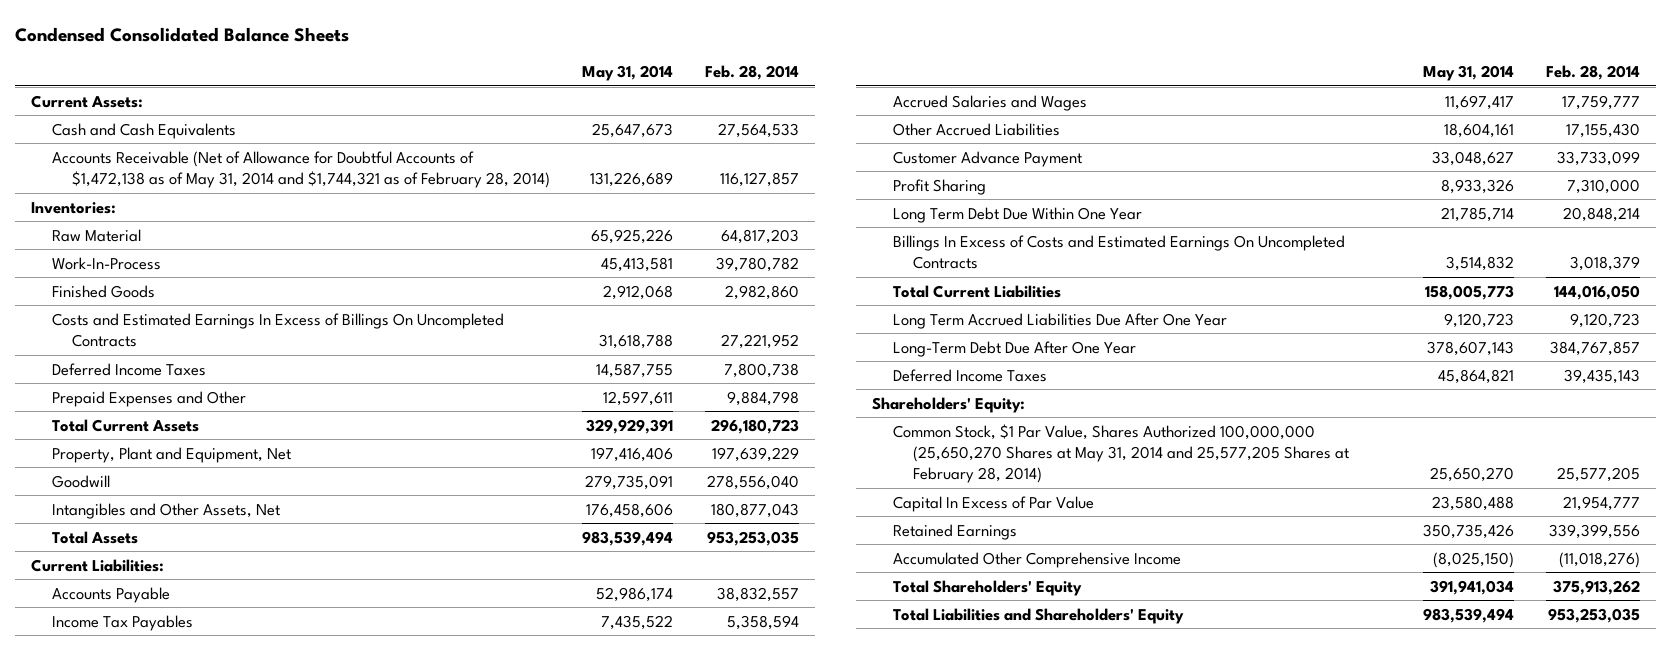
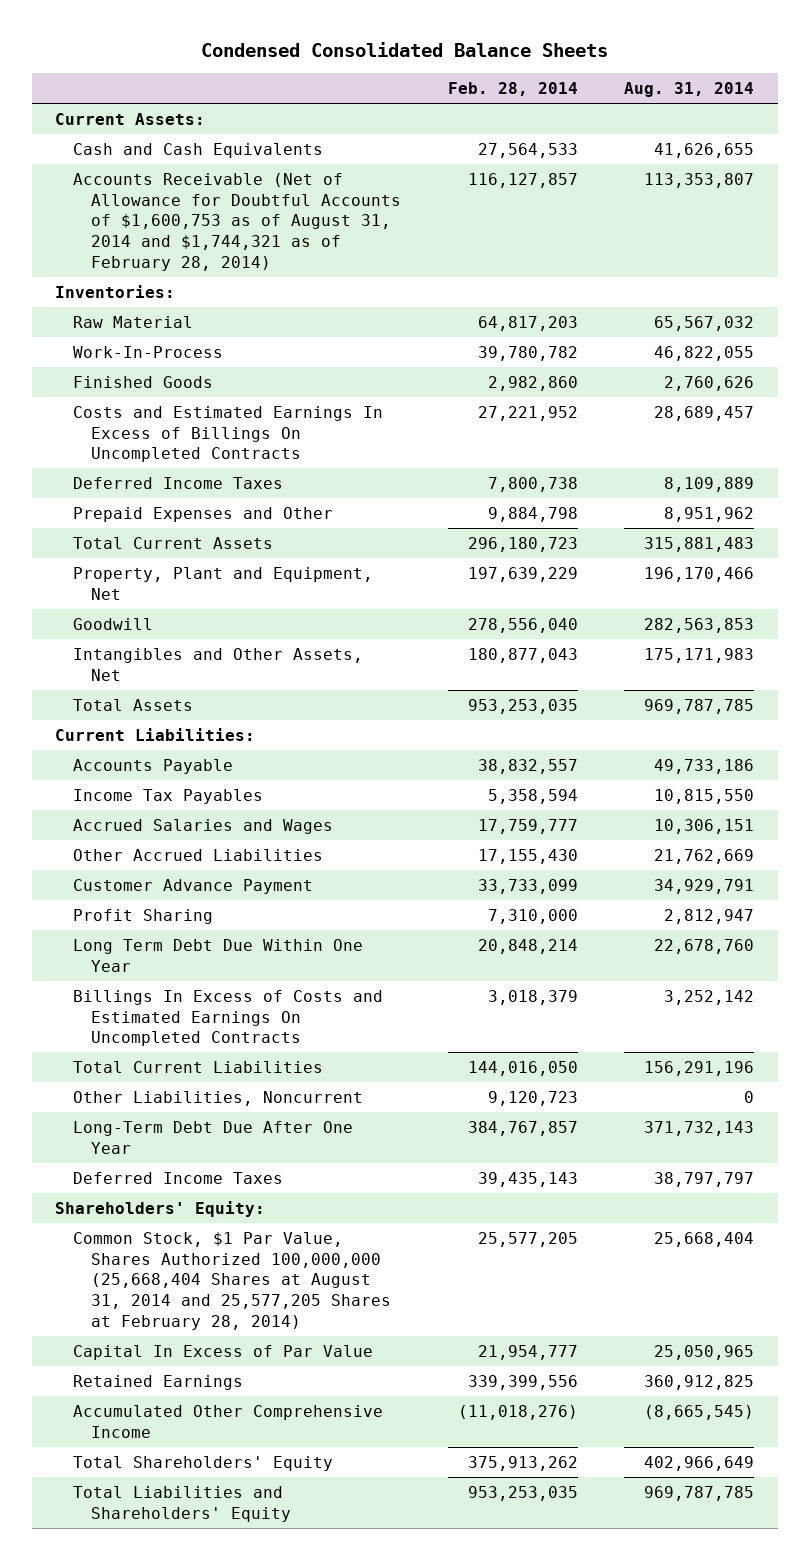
- | May 31, 2014 | Feb. 28, 2014
+ | Feb. 28, 2014 | Aug. 31, 2014
- Accounts Receivable (Net of Allowance for Doubtful Accounts of $1,472,138 as of May 31, 2014 and $1,744,321 as of February 28, 2014) | 131,226,689 | 116,127,857
+ Accounts Receivable (Net of Allowance for Doubtful Accounts of $1,600,753 as of August 31, 2014 and $1,744,321 as of February 28, 2014) | 116,127,857 | 113,353,807
- Long Term Accrued Liabilities Due After One Year | 9,120,723 | 9,120,723
+ Other Liabilities, Noncurrent | 9,120,723 | 0
- Common Stock, $1 Par Value, Shares Authorized 100,000,000 (25,650,270 Shares at May 31, 2014 and 25,577,205 Shares at February 28, 2014) | 25,650,270 | 25,577,205
+ Common Stock, $1 Par Value, Shares Authorized 100,000,000 (25,668,404 Shares at August 31, 2014 and 25,577,205 Shares at February 28, 2014) | 25,577,205 | 25,668,404

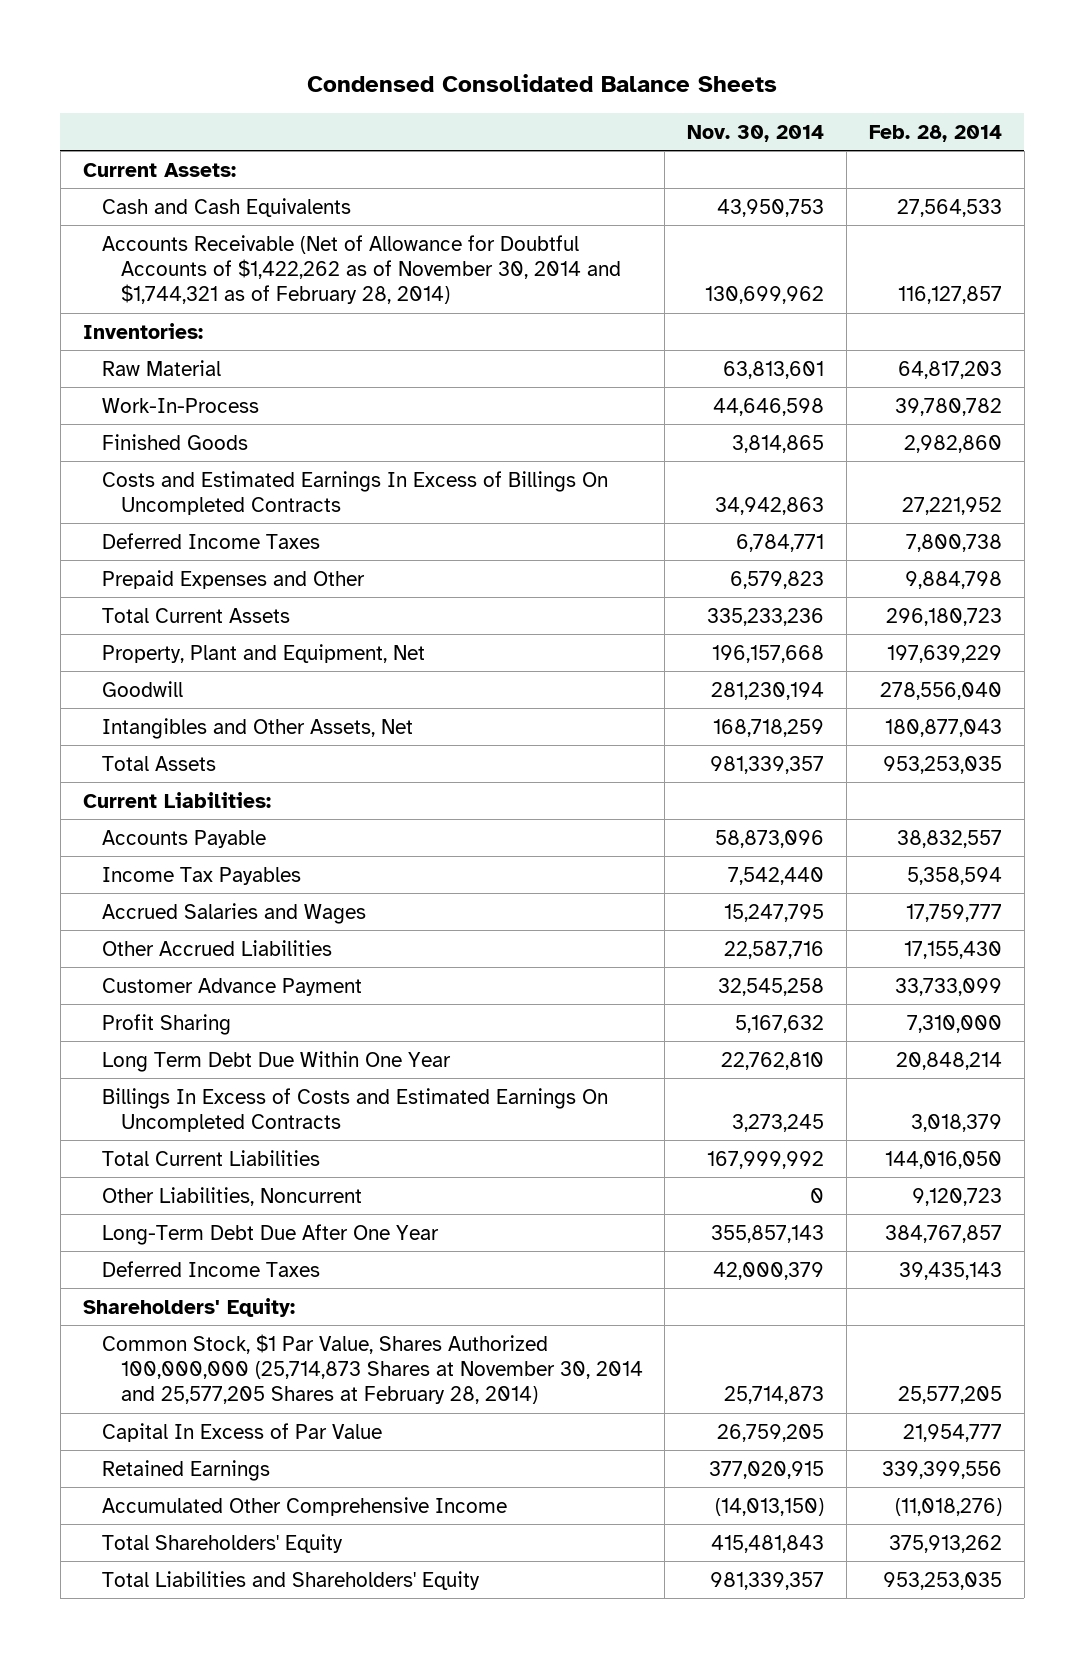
- | Feb. 28, 2014 | Aug. 31, 2014
+ | Nov. 30, 2014 | Feb. 28, 2014
- Accounts Receivable (Net of Allowance for Doubtful Accounts of $1,600,753 as of August 31, 2014 and $1,744,321 as of February 28, 2014) | 116,127,857 | 113,353,807
+ Accounts Receivable (Net of Allowance for Doubtful Accounts of $1,422,262 as of November 30, 2014 and $1,744,321 as of February 28, 2014) | 130,699,962 | 116,127,857
- Common Stock, $1 Par Value, Shares Authorized 100,000,000 (25,668,404 Shares at August 31, 2014 and 25,577,205 Shares at February 28, 2014) | 25,577,205 | 25,668,404
+ Common Stock, $1 Par Value, Shares Authorized 100,000,000 (25,714,873 Shares at November 30, 2014 and 25,577,205 Shares at February 28, 2014) | 25,714,873 | 25,577,205

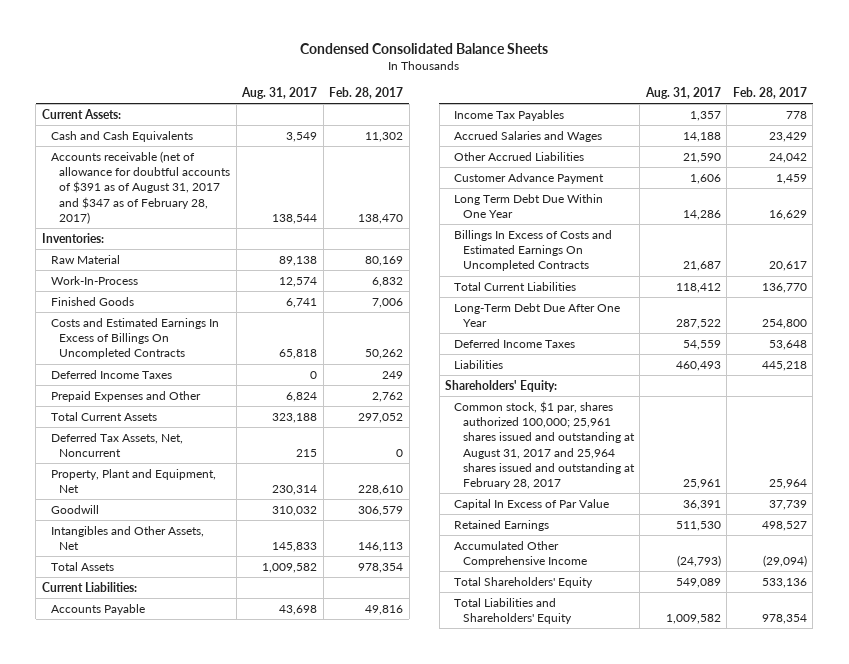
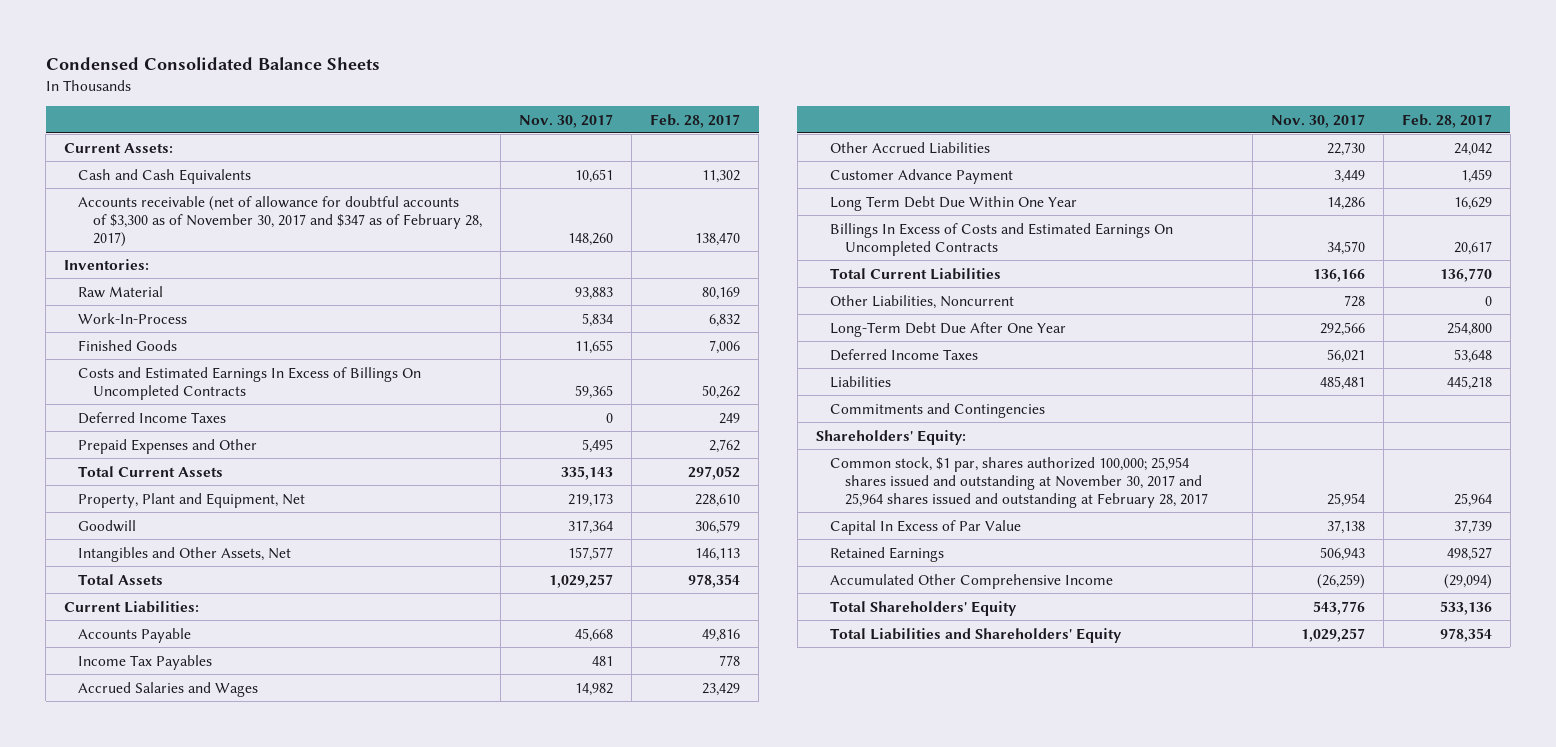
- | Aug. 31, 2017 | Feb. 28, 2017
+ | Nov. 30, 2017 | Feb. 28, 2017
- Accounts receivable (net of allowance for doubtful accounts of $391 as of August 31, 2017 and $347 as of February 28, 2017) | 138,544 | 138,470
+ Accounts receivable (net of allowance for doubtful accounts of $3,300 as of November 30, 2017 and $347 as of February 28, 2017) | 148,260 | 138,470
- Deferred Tax Assets, Net, Noncurrent | 215 | 0
+ Other Liabilities, Noncurrent | 728 | 0
+ Commitments and Contingencies
- Common stock, $1 par, shares authorized 100,000; 25,961 shares issued and outstanding at August 31, 2017 and 25,964 shares issued and outstanding at February 28, 2017 | 25,961 | 25,964
+ Common stock, $1 par, shares authorized 100,000; 25,954 shares issued and outstanding at November 30, 2017 and 25,964 shares issued and outstanding at February 28, 2017 | 25,954 | 25,964

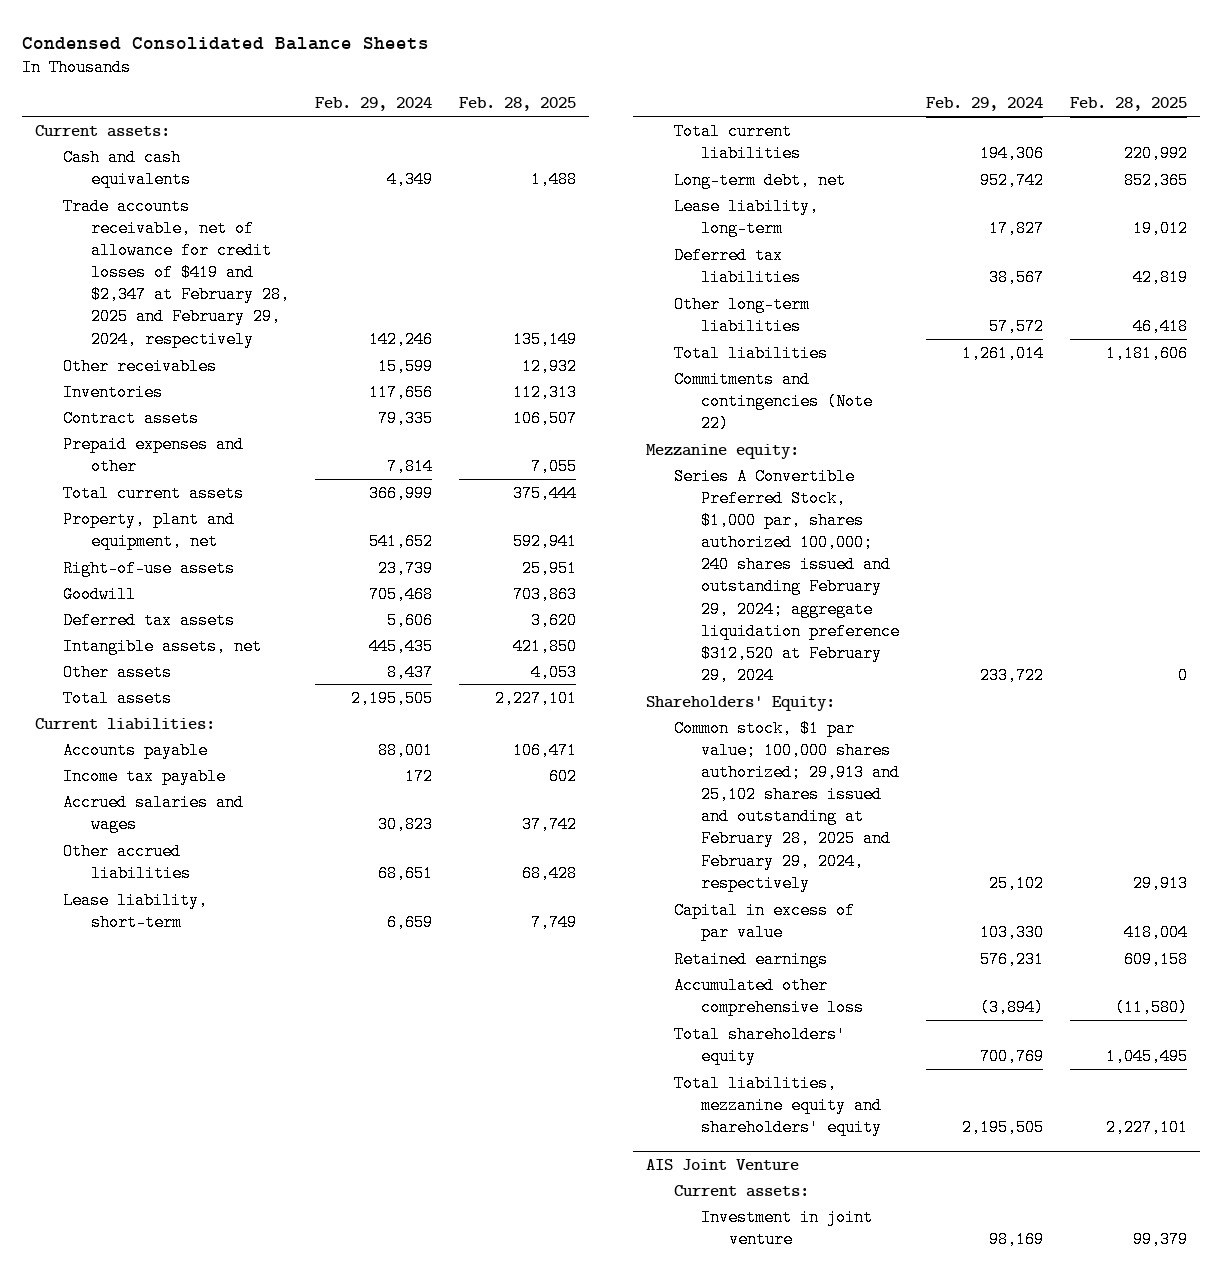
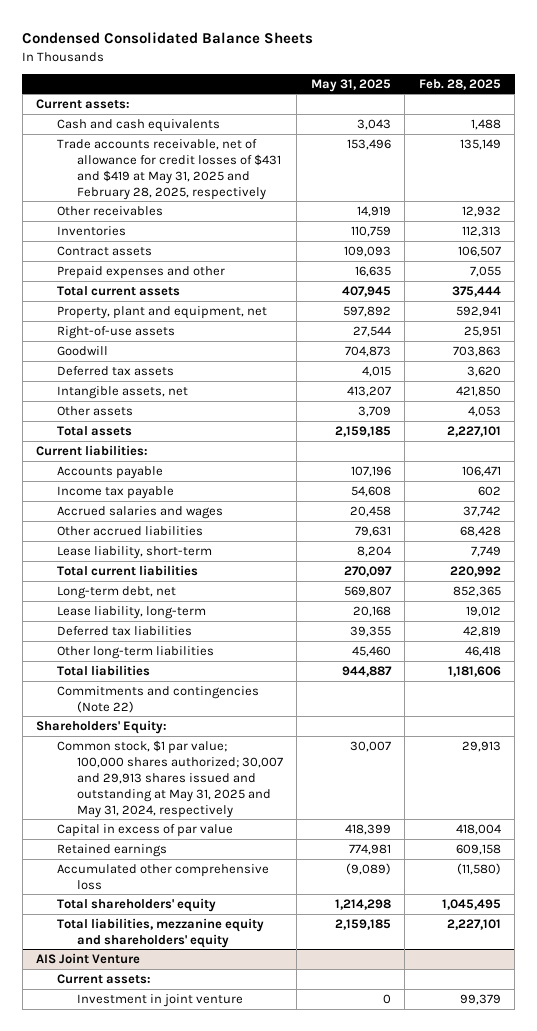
- | Feb. 29, 2024 | Feb. 28, 2025
+ | May 31, 2025 | Feb. 28, 2025
- Trade accounts receivable, net of allowance for credit losses of $419 and $2,347 at February 28, 2025 and February 29, 2024, respectively | 142,246 | 135,149
+ Trade accounts receivable, net of allowance for credit losses of $431 and $419 at May 31, 2025 and February 28, 2025, respectively | 153,496 | 135,149
- Mezzanine equity:
- Series A Convertible Preferred Stock, $1,000 par, shares authorized 100,000; 240 shares issued and outstanding February 29, 2024; aggregate liquidation preference $312,520 at February 29, 2024 | 233,722 | 0
- Common stock, $1 par value; 100,000 shares authorized; 29,913 and 25,102 shares issued and outstanding at February 28, 2025 and February 29, 2024, respectively | 25,102 | 29,913
+ Common stock, $1 par value; 100,000 shares authorized; 30,007 and 29,913 shares issued and outstanding at May 31, 2025 and May 31, 2024, respectively | 30,007 | 29,913

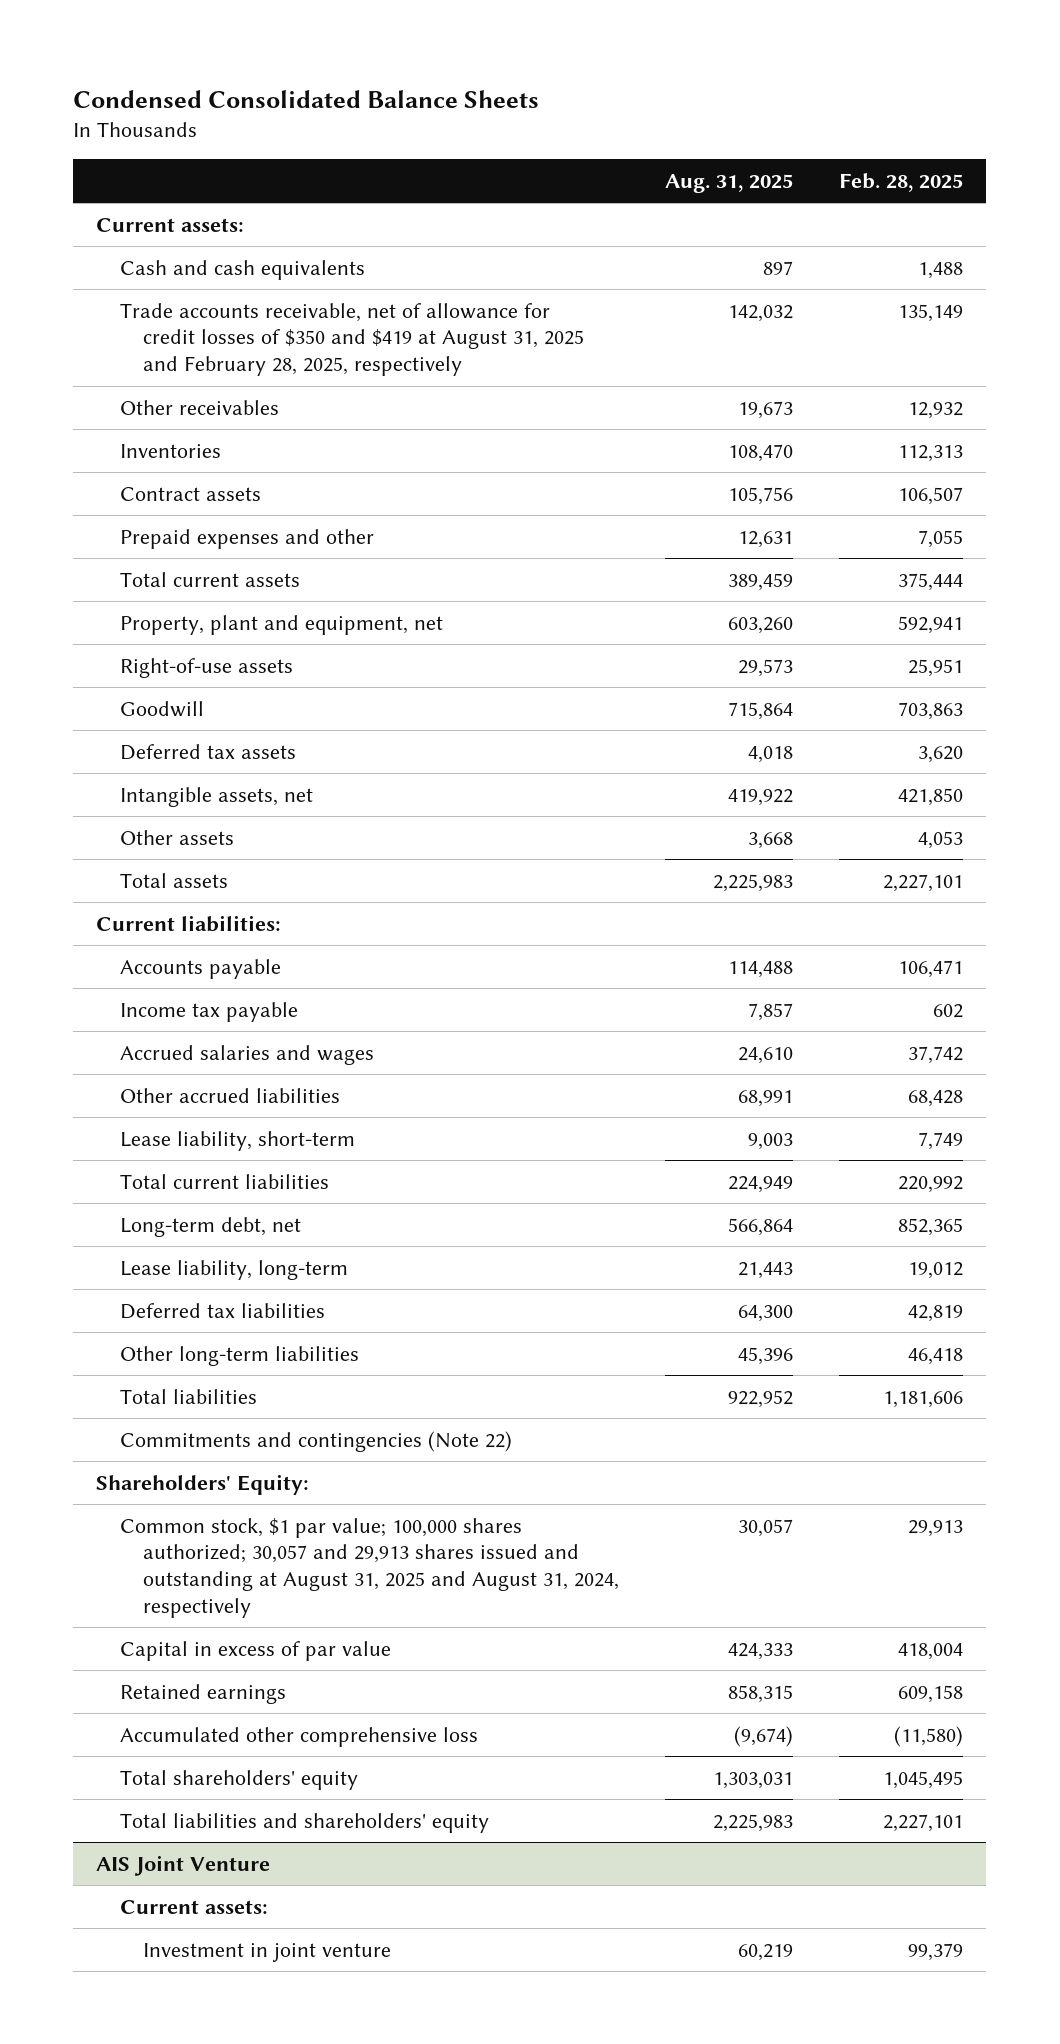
- | May 31, 2025 | Feb. 28, 2025
+ | Aug. 31, 2025 | Feb. 28, 2025
- Trade accounts receivable, net of allowance for credit losses of $431 and $419 at May 31, 2025 and February 28, 2025, respectively | 153,496 | 135,149
+ Trade accounts receivable, net of allowance for credit losses of $350 and $419 at August 31, 2025 and February 28, 2025, respectively | 142,032 | 135,149
- Common stock, $1 par value; 100,000 shares authorized; 30,007 and 29,913 shares issued and outstanding at May 31, 2025 and May 31, 2024, respectively | 30,007 | 29,913
+ Common stock, $1 par value; 100,000 shares authorized; 30,057 and 29,913 shares issued and outstanding at August 31, 2025 and August 31, 2024, respectively | 30,057 | 29,913
- Total liabilities, mezzanine equity and shareholders' equity | 2,159,185 | 2,227,101
+ Total liabilities and shareholders' equity | 2,225,983 | 2,227,101

